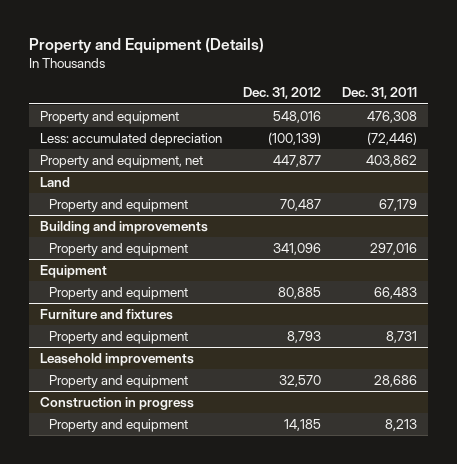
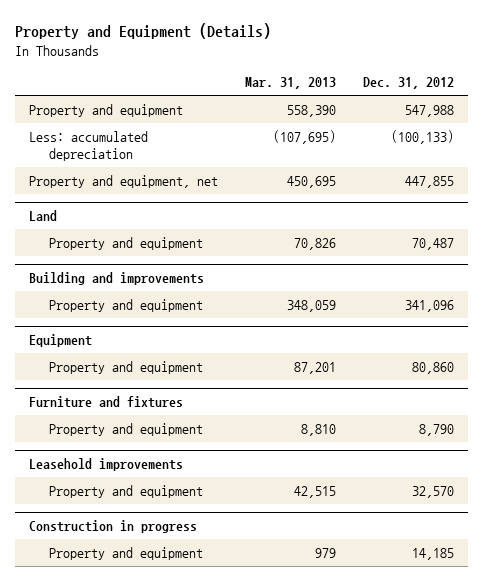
- | Dec. 31, 2012 | Dec. 31, 2011
+ | Mar. 31, 2013 | Dec. 31, 2012
- Property and equipment | 548,016 | 476,308
- Less: accumulated depreciation | (100,139) | (72,446)
- Property and equipment, net | 447,877 | 403,862
+ Property and equipment | 558,390 | 547,988
+ Less: accumulated depreciation | (107,695) | (100,133)
+ Property and equipment, net | 450,695 | 447,855
@ Equipment
- Property and equipment | 80,885 | 66,483
+ Property and equipment | 87,201 | 80,860
@ Furniture and fixtures
- Property and equipment | 8,793 | 8,731
+ Property and equipment | 8,810 | 8,790

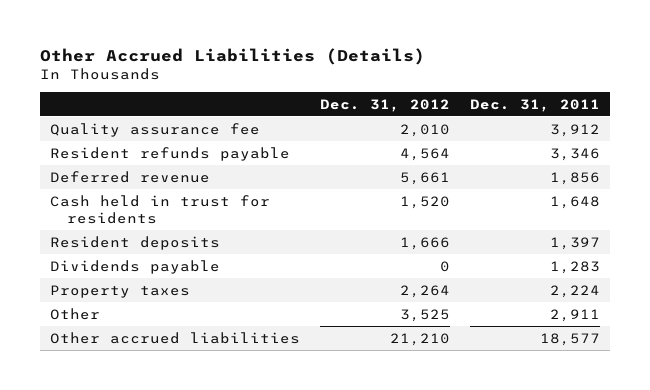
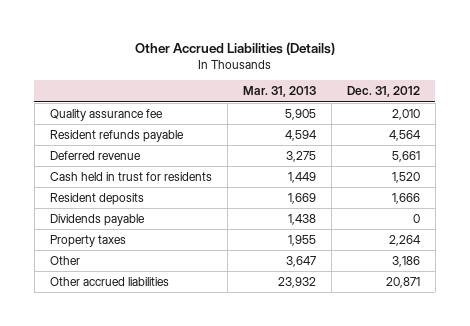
- | Dec. 31, 2012 | Dec. 31, 2011
+ | Mar. 31, 2013 | Dec. 31, 2012
- Other | 3,525 | 2,911
- Other accrued liabilities | 21,210 | 18,577
+ Other | 3,647 | 3,186
+ Other accrued liabilities | 23,932 | 20,871

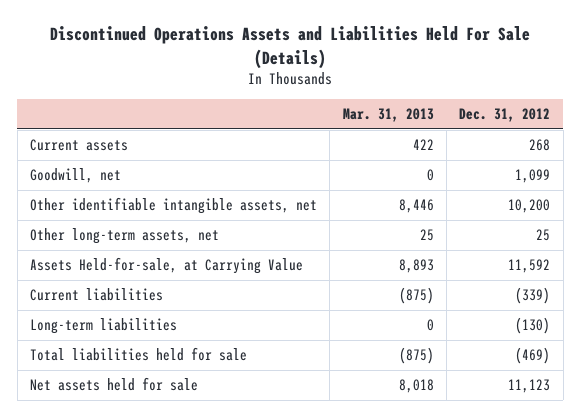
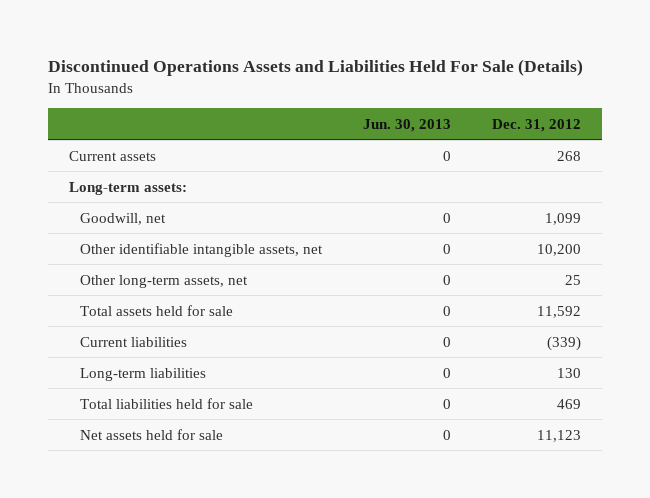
- | Mar. 31, 2013 | Dec. 31, 2012
+ | Jun. 30, 2013 | Dec. 31, 2012
+ Long-term assets:
- Assets Held-for-sale, at Carrying Value | 8,893 | 11,592
+ Total assets held for sale | 0 | 11,592
- Long-term liabilities | 0 | (130)
- Total liabilities held for sale | (875) | (469)
+ Long-term liabilities | 0 | 130
+ Total liabilities held for sale | 0 | 469

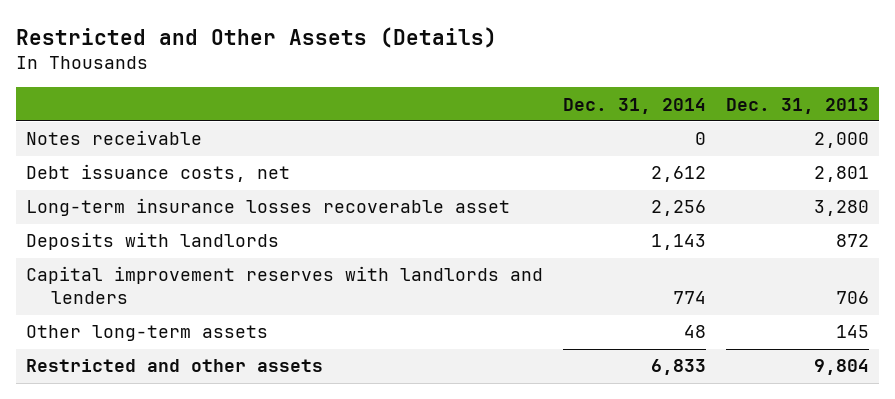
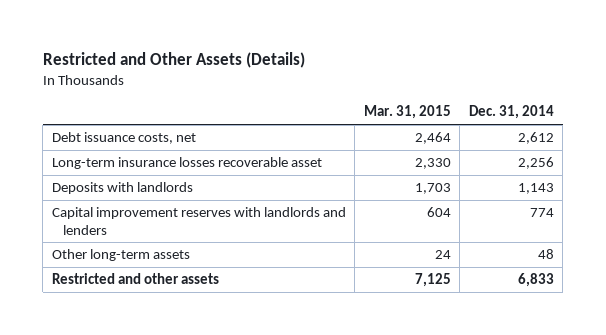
- | Dec. 31, 2014 | Dec. 31, 2013
+ | Mar. 31, 2015 | Dec. 31, 2014
- Notes receivable | 0 | 2,000

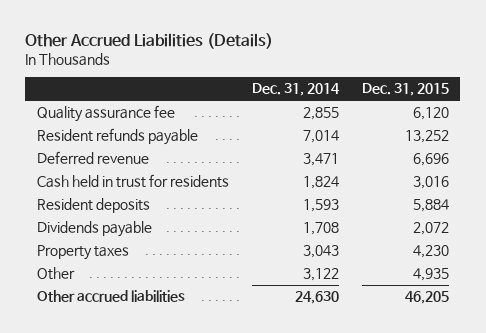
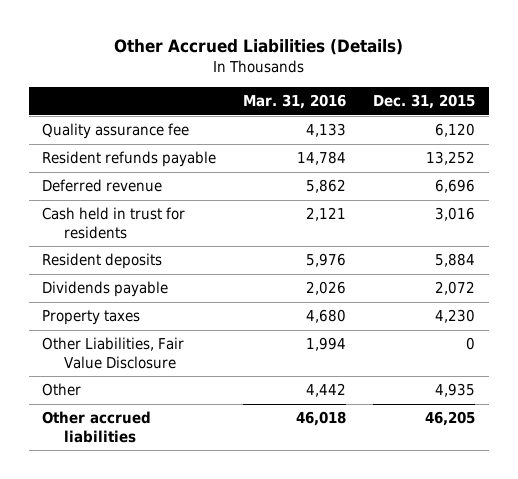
- | Dec. 31, 2014 | Dec. 31, 2015
+ | Mar. 31, 2016 | Dec. 31, 2015
+ Other Liabilities, Fair Value Disclosure | 1,994 | 0

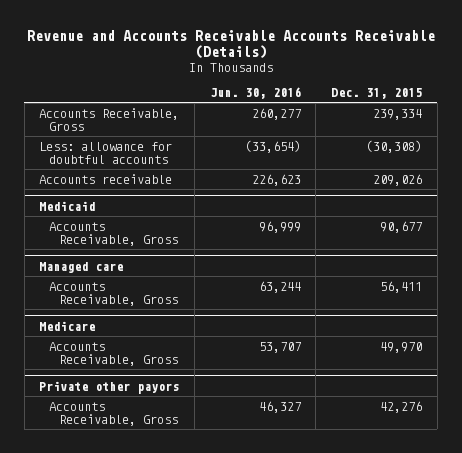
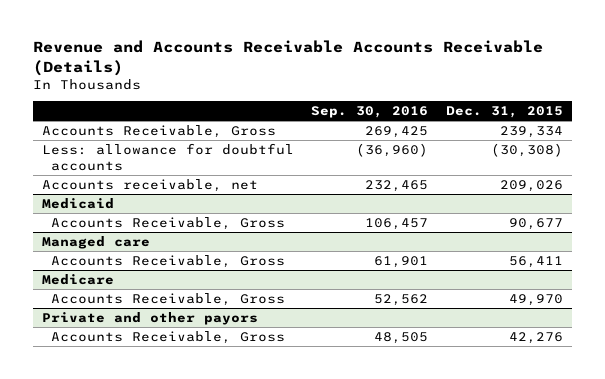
- | Jun. 30, 2016 | Dec. 31, 2015
+ | Sep. 30, 2016 | Dec. 31, 2015
- Accounts receivable | 226,623 | 209,026
+ Accounts receivable, net | 232,465 | 209,026
- Private other payors
+ Private and other payors

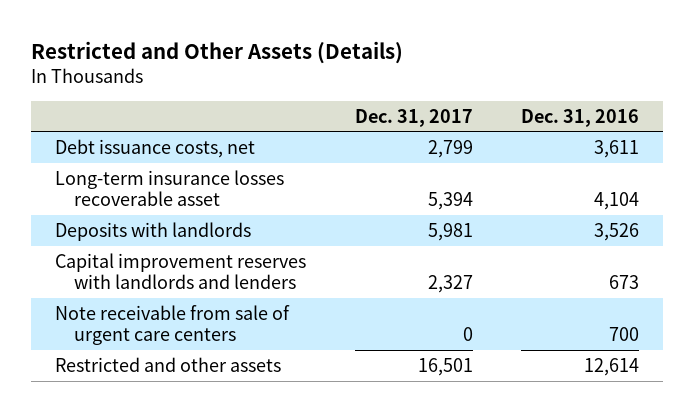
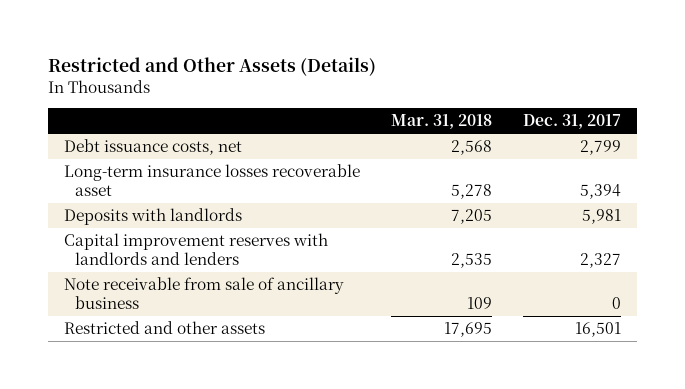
- | Dec. 31, 2017 | Dec. 31, 2016
+ | Mar. 31, 2018 | Dec. 31, 2017
- Note receivable from sale of urgent care centers | 0 | 700
+ Note receivable from sale of ancillary business | 109 | 0

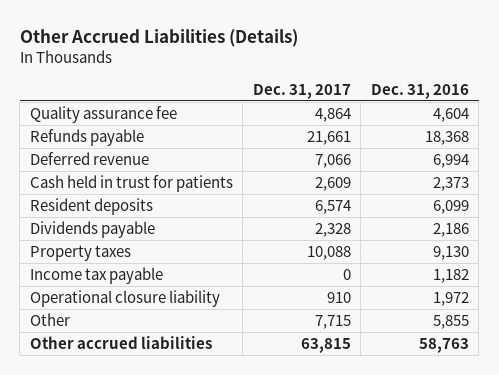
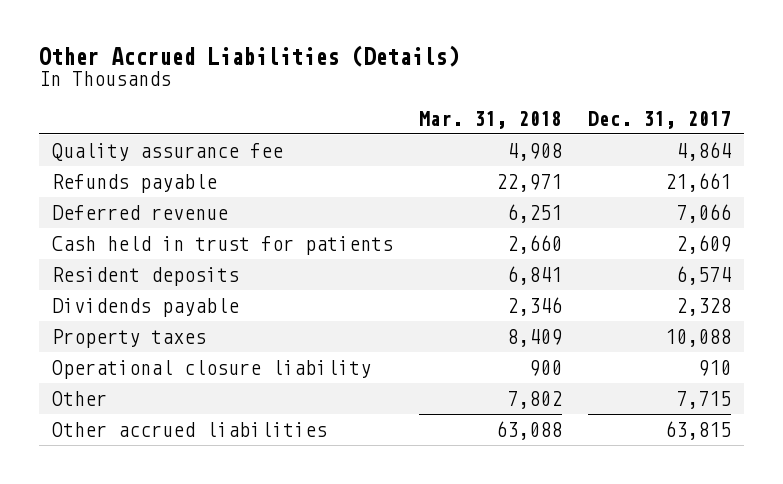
- | Dec. 31, 2017 | Dec. 31, 2016
+ | Mar. 31, 2018 | Dec. 31, 2017
- Income tax payable | 0 | 1,182

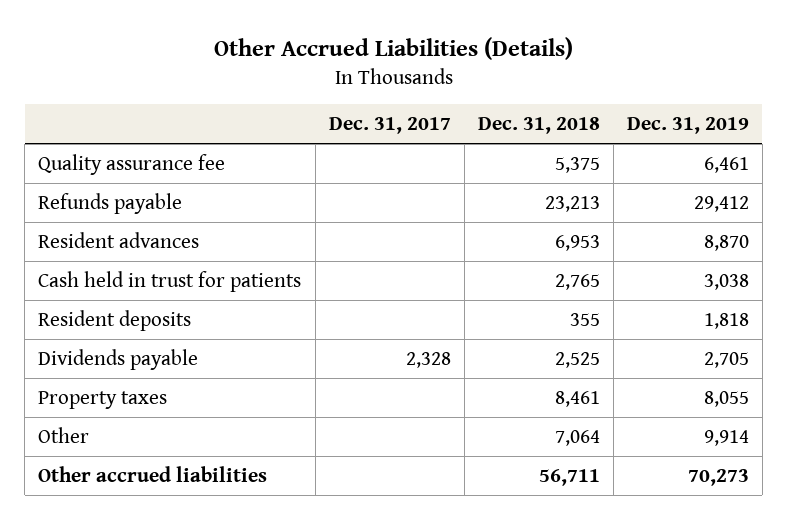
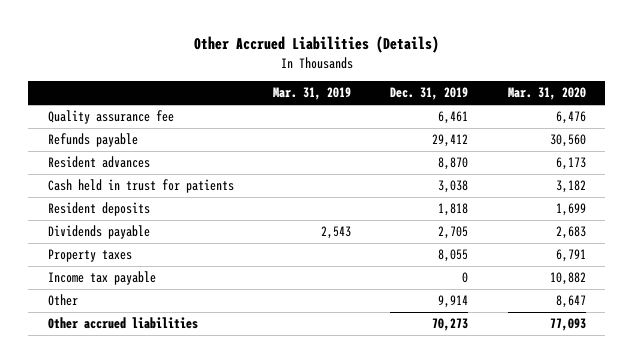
- | Dec. 31, 2017 | Dec. 31, 2018 | Dec. 31, 2019
+ | Mar. 31, 2019 | Dec. 31, 2019 | Mar. 31, 2020
+ Income tax payable | | 0 | 10,882

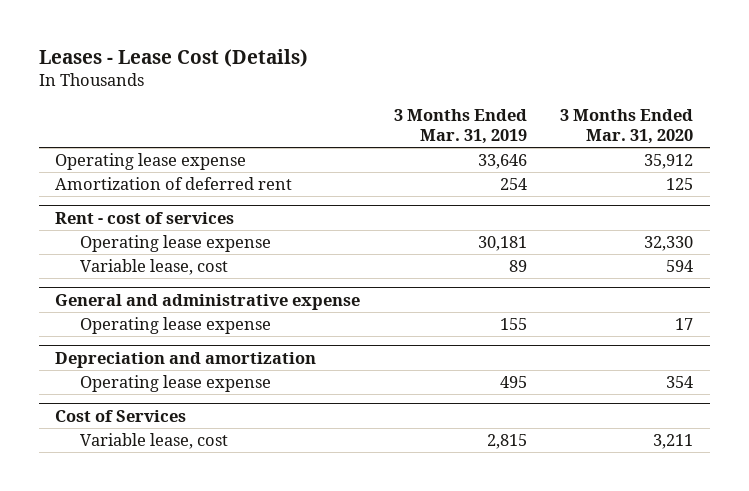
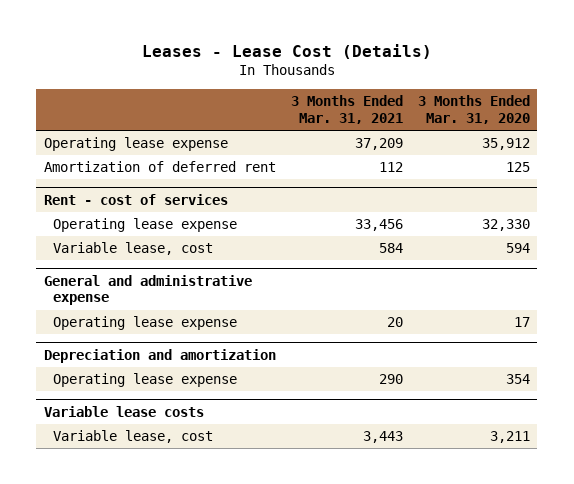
- | 3 Months Ended Mar. 31, 2019 | 3 Months Ended Mar. 31, 2020
+ | 3 Months Ended Mar. 31, 2021 | 3 Months Ended Mar. 31, 2020
- Cost of Services
+ Variable lease costs

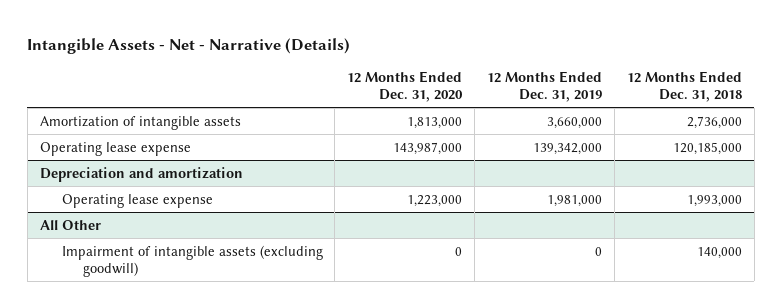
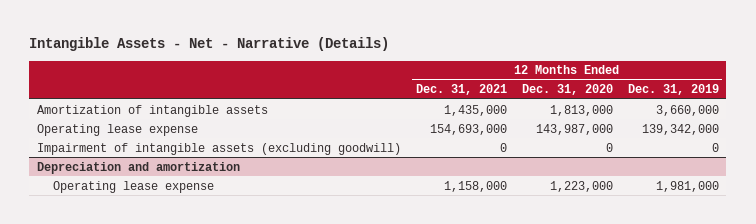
- | 12 Months Ended Dec. 31, 2020 | 12 Months Ended Dec. 31, 2019 | 12 Months Ended Dec. 31, 2018
+ | 12 Months Ended Dec. 31, 2021 | 12 Months Ended Dec. 31, 2020 | 12 Months Ended Dec. 31, 2019
+ Impairment of intangible assets (excluding goodwill) | 0 | 0 | 0
- All Other
- Impairment of intangible assets (excluding goodwill) | 0 | 0 | 140,000

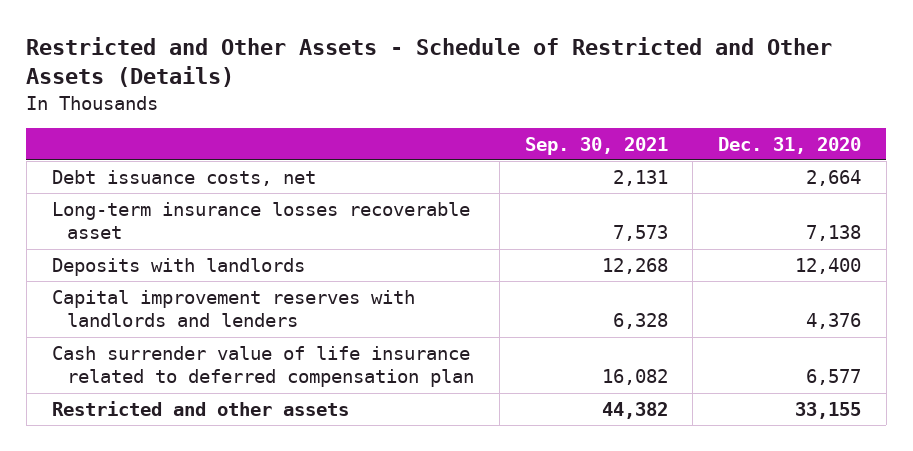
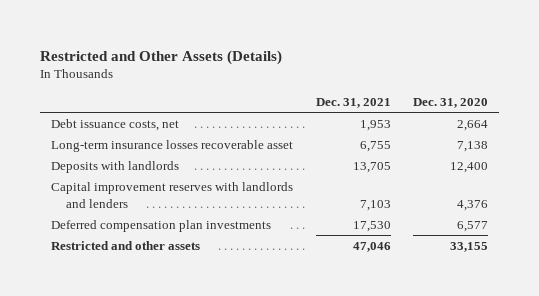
- Restricted and Other Assets - Schedule of Restricted and Other Assets (Details)
+ Restricted and Other Assets (Details)
- | Sep. 30, 2021 | Dec. 31, 2020
+ | Dec. 31, 2021 | Dec. 31, 2020
- Cash surrender value of life insurance related to deferred compensation plan | 16,082 | 6,577
+ Deferred compensation plan investments | 17,530 | 6,577

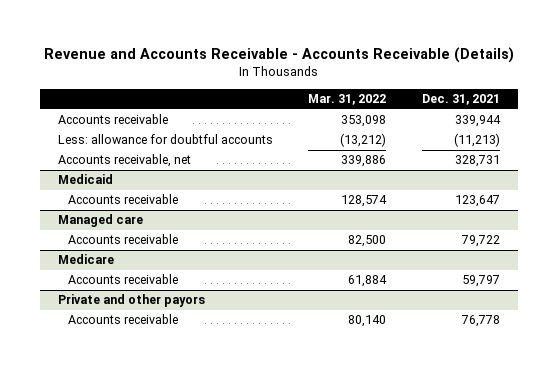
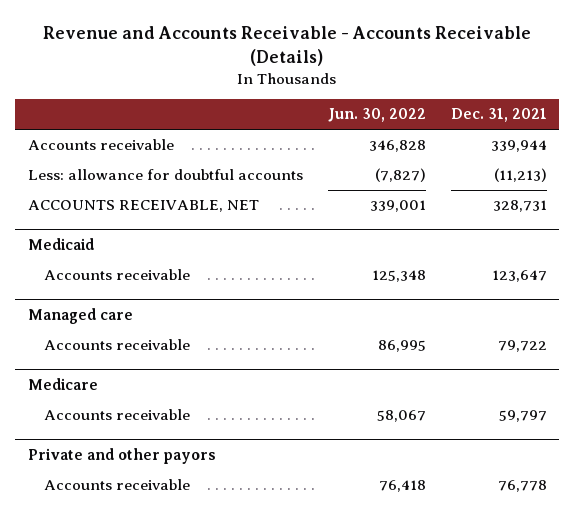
- | Mar. 31, 2022 | Dec. 31, 2021
+ | Jun. 30, 2022 | Dec. 31, 2021
- Accounts receivable, net | 339,886 | 328,731
+ ACCOUNTS RECEIVABLE, NET | 339,001 | 328,731

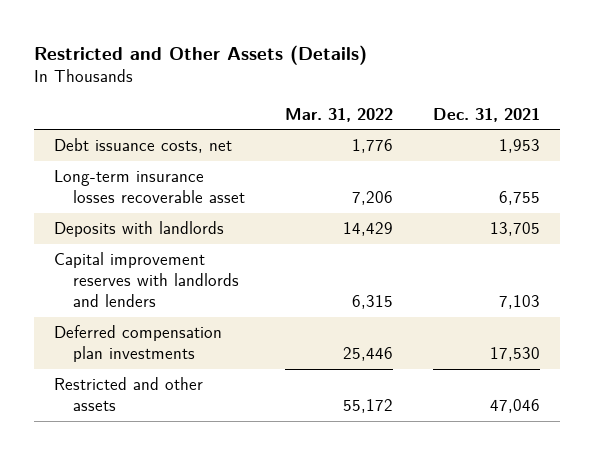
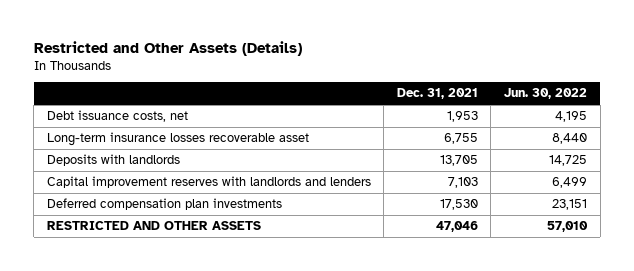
- | Mar. 31, 2022 | Dec. 31, 2021
+ | Dec. 31, 2021 | Jun. 30, 2022
- Restricted and other assets | 55,172 | 47,046
+ RESTRICTED AND OTHER ASSETS | 47,046 | 57,010

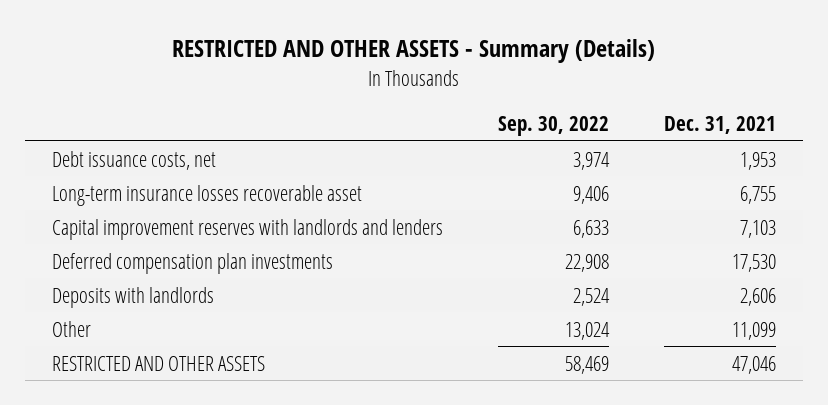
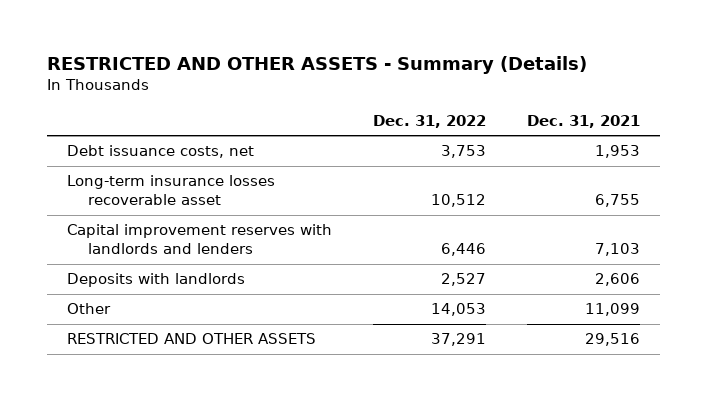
- | Sep. 30, 2022 | Dec. 31, 2021
+ | Dec. 31, 2022 | Dec. 31, 2021
- Deferred compensation plan investments | 22,908 | 17,530
- RESTRICTED AND OTHER ASSETS | 58,469 | 47,046
+ RESTRICTED AND OTHER ASSETS | 37,291 | 29,516

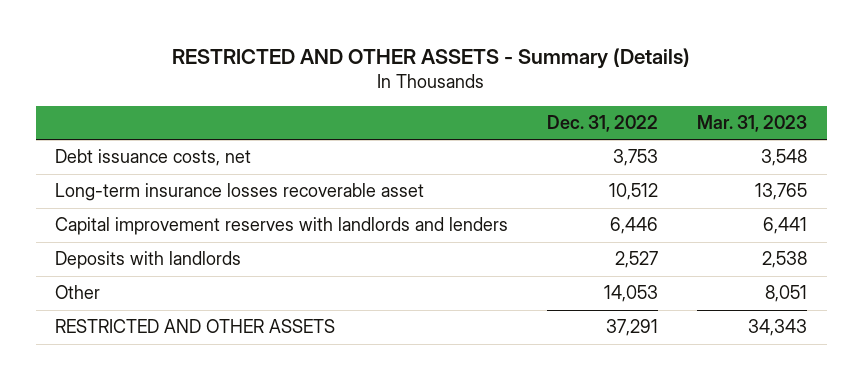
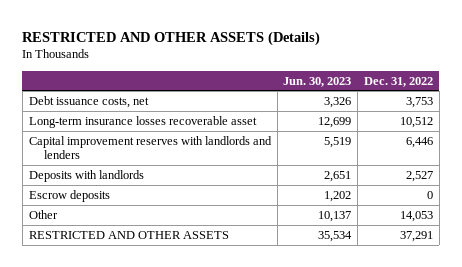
- RESTRICTED AND OTHER ASSETS - Summary (Details)
+ RESTRICTED AND OTHER ASSETS (Details)
- | Dec. 31, 2022 | Mar. 31, 2023
+ | Jun. 30, 2023 | Dec. 31, 2022
+ Escrow deposits | 1,202 | 0

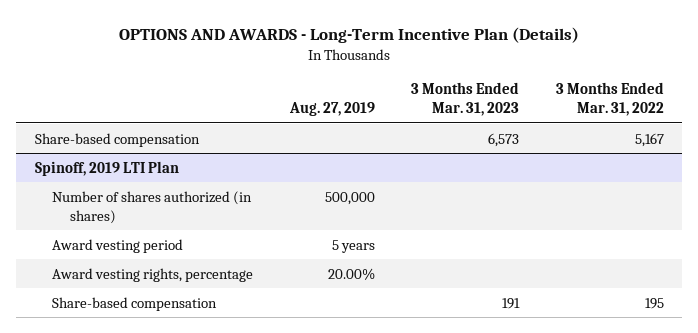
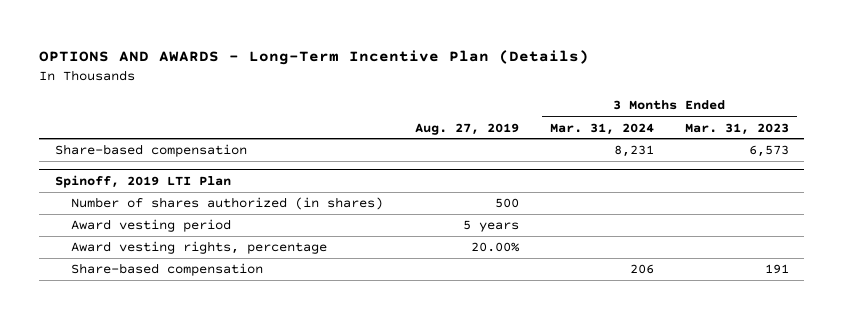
- | Aug. 27, 2019 | 3 Months Ended Mar. 31, 2023 | 3 Months Ended Mar. 31, 2022
+ | Aug. 27, 2019 | 3 Months Ended Mar. 31, 2024 | 3 Months Ended Mar. 31, 2023
@ Spinoff, 2019 LTI Plan
- Number of shares authorized (in shares) | 500,000 | |
+ Number of shares authorized (in shares) | 500 | |

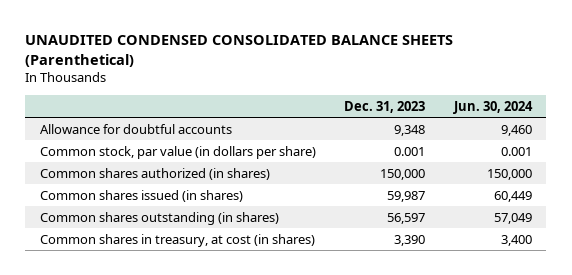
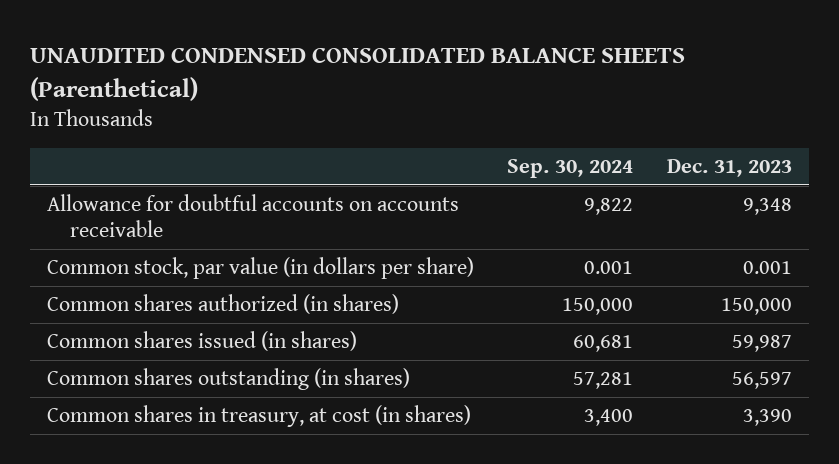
- | Dec. 31, 2023 | Jun. 30, 2024
+ | Sep. 30, 2024 | Dec. 31, 2023
- Allowance for doubtful accounts | 9,348 | 9,460
+ Allowance for doubtful accounts on accounts receivable | 9,822 | 9,348

